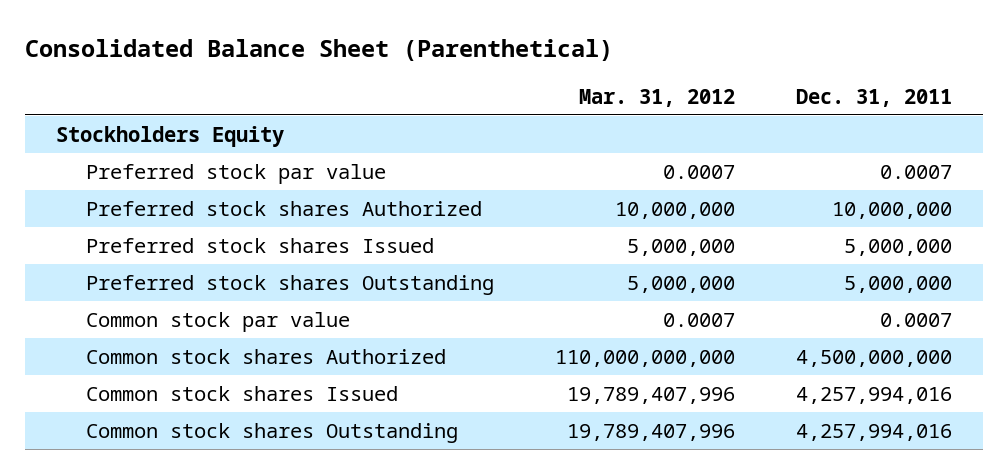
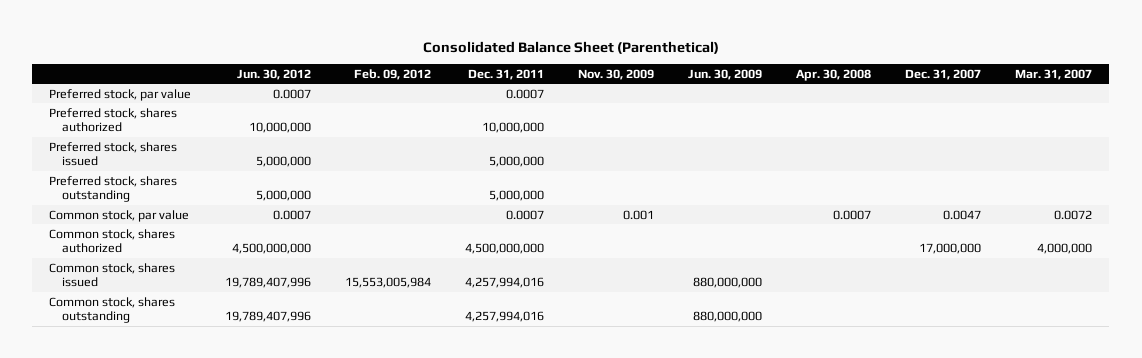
- | Mar. 31, 2012 | Dec. 31, 2011
+ | Jun. 30, 2012 | Feb. 09, 2012 | Dec. 31, 2011 | Nov. 30, 2009 | Jun. 30, 2009 | Apr. 30, 2008 | Dec. 31, 2007 | Mar. 31, 2007
- Stockholders Equity
- Preferred stock par value | 0.0007 | 0.0007
- Preferred stock shares Authorized | 10,000,000 | 10,000,000
- Preferred stock shares Issued | 5,000,000 | 5,000,000
- Preferred stock shares Outstanding | 5,000,000 | 5,000,000
- Common stock par value | 0.0007 | 0.0007
- Common stock shares Authorized | 110,000,000,000 | 4,500,000,000
- Common stock shares Issued | 19,789,407,996 | 4,257,994,016
- Common stock shares Outstanding | 19,789,407,996 | 4,257,994,016
+ Preferred stock, par value | 0.0007 | | 0.0007 | | | | |
+ Preferred stock, shares authorized | 10,000,000 | | 10,000,000 | | | | |
+ Preferred stock, shares issued | 5,000,000 | | 5,000,000 | | | | |
+ Preferred stock, shares outstanding | 5,000,000 | | 5,000,000 | | | | |
+ Common stock, par value | 0.0007 | | 0.0007 | 0.001 | | 0.0007 | 0.0047 | 0.0072
+ Common stock, shares authorized | 4,500,000,000 | | 4,500,000,000 | | | | 17,000,000 | 4,000,000
+ Common stock, shares issued | 19,789,407,996 | 15,553,005,984 | 4,257,994,016 | | 880,000,000 | | |
+ Common stock, shares outstanding | 19,789,407,996 | | 4,257,994,016 | | 880,000,000 | | |

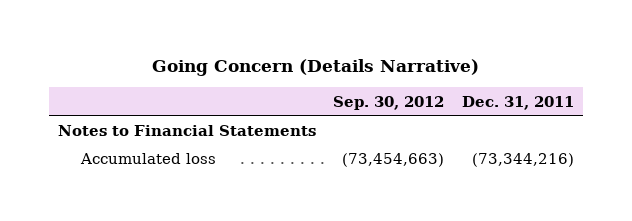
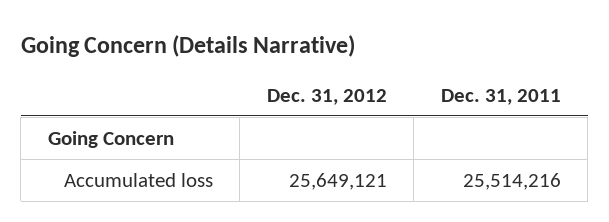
- | Sep. 30, 2012 | Dec. 31, 2011
+ | Dec. 31, 2012 | Dec. 31, 2011
- Notes to Financial Statements
- Accumulated loss | (73,454,663) | (73,344,216)
+ Going Concern
+ Accumulated loss | 25,649,121 | 25,514,216

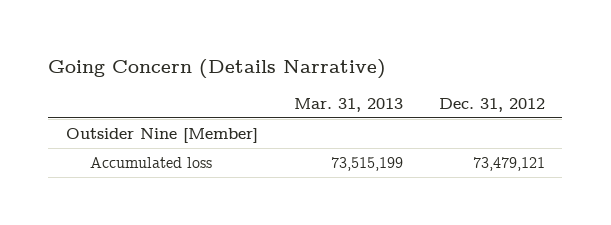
- | Dec. 31, 2012 | Dec. 31, 2011
+ | Mar. 31, 2013 | Dec. 31, 2012
- Going Concern
- Accumulated loss | 25,649,121 | 25,514,216
+ Outsider Nine [Member]
+ Accumulated loss | 73,515,199 | 73,479,121

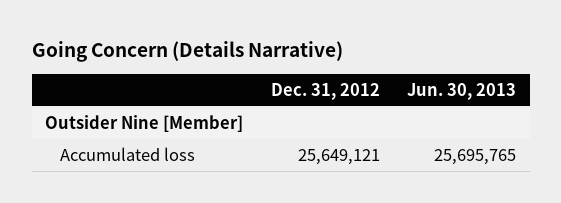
- | Mar. 31, 2013 | Dec. 31, 2012
+ | Dec. 31, 2012 | Jun. 30, 2013
- Accumulated loss | 73,515,199 | 73,479,121
+ Accumulated loss | 25,649,121 | 25,695,765

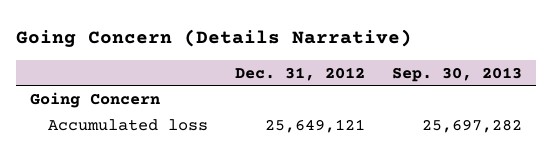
- | Dec. 31, 2012 | Jun. 30, 2013
+ | Dec. 31, 2012 | Sep. 30, 2013
- Outsider Nine [Member]
+ Going Concern

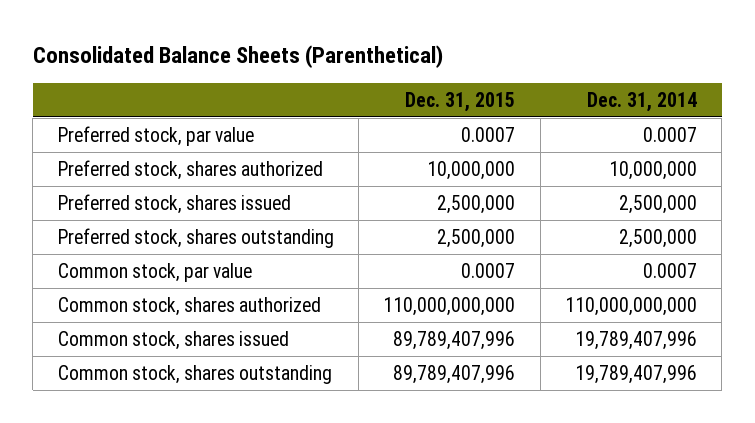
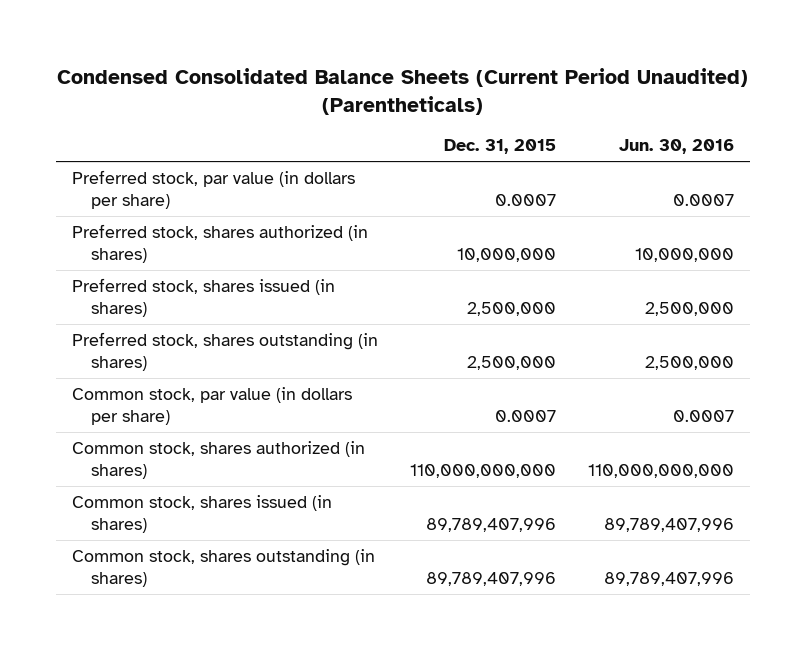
- Consolidated Balance Sheets (Parenthetical)
+ Condensed Consolidated Balance Sheets (Current Period Unaudited) (Parentheticals)
- | Dec. 31, 2015 | Dec. 31, 2014
+ | Dec. 31, 2015 | Jun. 30, 2016
- Preferred stock, par value | 0.0007 | 0.0007
- Preferred stock, shares authorized | 10,000,000 | 10,000,000
- Preferred stock, shares issued | 2,500,000 | 2,500,000
- Preferred stock, shares outstanding | 2,500,000 | 2,500,000
- Common stock, par value | 0.0007 | 0.0007
- Common stock, shares authorized | 110,000,000,000 | 110,000,000,000
- Common stock, shares issued | 89,789,407,996 | 19,789,407,996
- Common stock, shares outstanding | 89,789,407,996 | 19,789,407,996
+ Preferred stock, par value (in dollars per share) | 0.0007 | 0.0007
+ Preferred stock, shares authorized (in shares) | 10,000,000 | 10,000,000
+ Preferred stock, shares issued (in shares) | 2,500,000 | 2,500,000
+ Preferred stock, shares outstanding (in shares) | 2,500,000 | 2,500,000
+ Common stock, par value (in dollars per share) | 0.0007 | 0.0007
+ Common stock, shares authorized (in shares) | 110,000,000,000 | 110,000,000,000
+ Common stock, shares issued (in shares) | 89,789,407,996 | 89,789,407,996
+ Common stock, shares outstanding (in shares) | 89,789,407,996 | 89,789,407,996

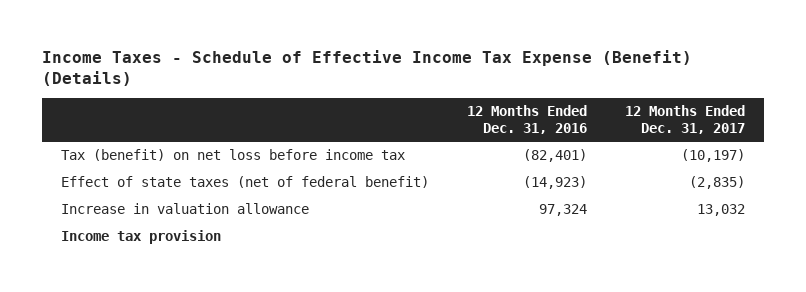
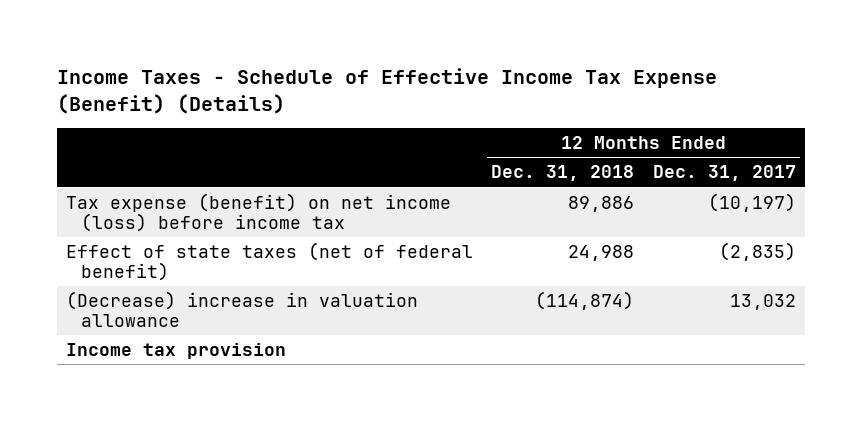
- | 12 Months Ended Dec. 31, 2016 | 12 Months Ended Dec. 31, 2017
+ | 12 Months Ended Dec. 31, 2018 | 12 Months Ended Dec. 31, 2017
- Tax (benefit) on net loss before income tax | (82,401) | (10,197)
+ Tax expense (benefit) on net income (loss) before income tax | 89,886 | (10,197)
- Increase in valuation allowance | 97,324 | 13,032
+ (Decrease) increase in valuation allowance | (114,874) | 13,032

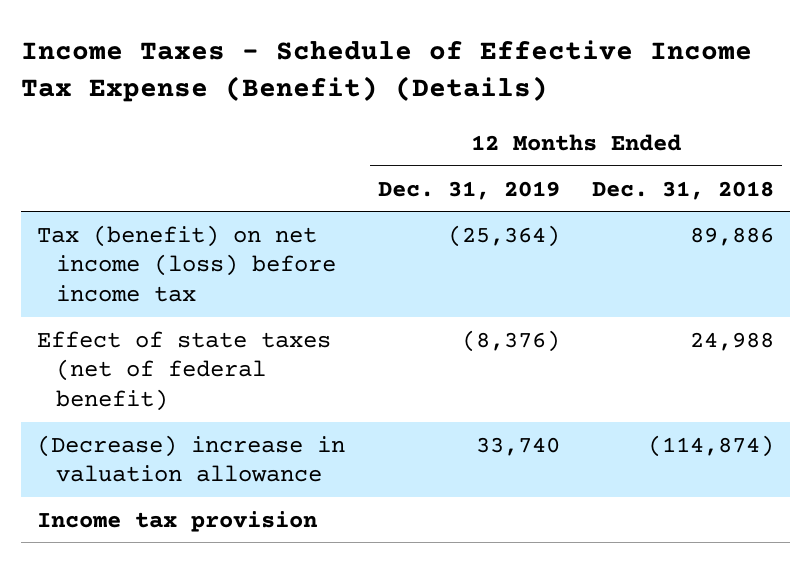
- | 12 Months Ended Dec. 31, 2018 | 12 Months Ended Dec. 31, 2017
+ | 12 Months Ended Dec. 31, 2019 | 12 Months Ended Dec. 31, 2018
- Tax expense (benefit) on net income (loss) before income tax | 89,886 | (10,197)
+ Tax (benefit) on net income (loss) before income tax | (25,364) | 89,886

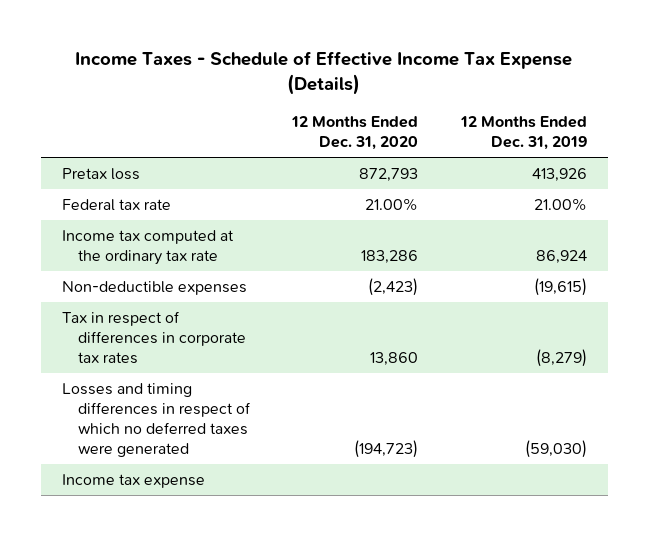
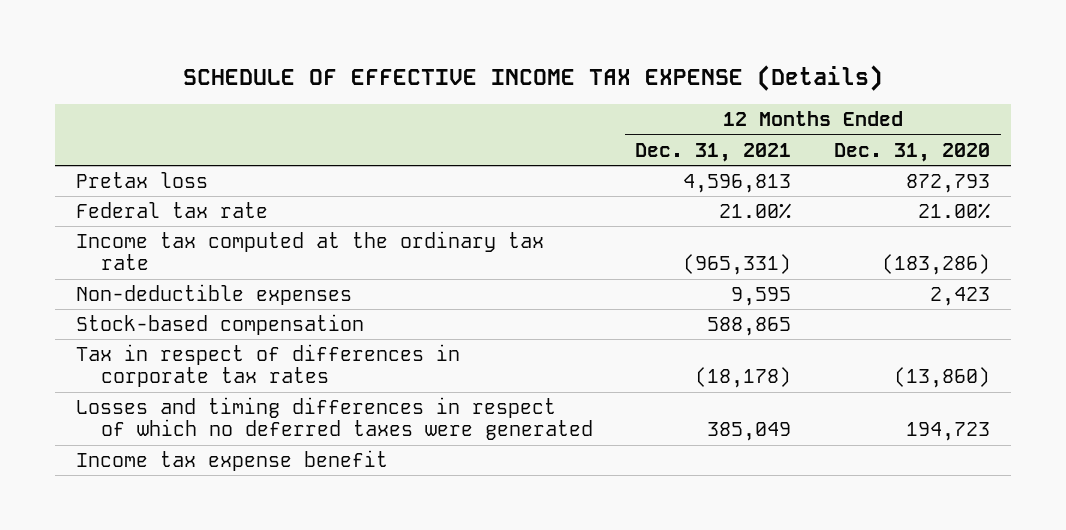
- Income Taxes - Schedule of Effective Income Tax Expense (Details)
+ SCHEDULE OF EFFECTIVE INCOME TAX EXPENSE (Details)
- | 12 Months Ended Dec. 31, 2020 | 12 Months Ended Dec. 31, 2019
+ | 12 Months Ended Dec. 31, 2021 | 12 Months Ended Dec. 31, 2020
- Income tax computed at the ordinary tax rate | 183,286 | 86,924
- Non-deductible expenses | (2,423) | (19,615)
- Tax in respect of differences in corporate tax rates | 13,860 | (8,279)
- Losses and timing differences in respect of which no deferred taxes were generated | (194,723) | (59,030)
- Income tax expense
+ Income tax computed at the ordinary tax rate | (965,331) | (183,286)
+ Non-deductible expenses | 9,595 | 2,423
+ Stock-based compensation | 588,865 |
+ Tax in respect of differences in corporate tax rates | (18,178) | (13,860)
+ Losses and timing differences in respect of which no deferred taxes were generated | 385,049 | 194,723
+ Income tax expense benefit

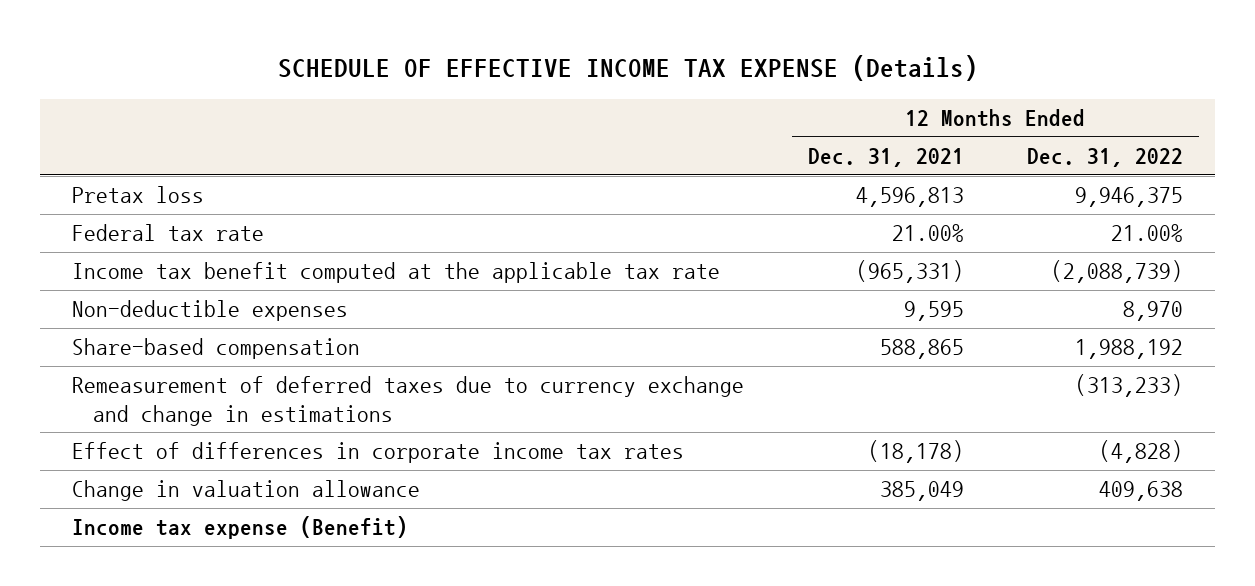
- | 12 Months Ended Dec. 31, 2021 | 12 Months Ended Dec. 31, 2020
+ | 12 Months Ended Dec. 31, 2021 | 12 Months Ended Dec. 31, 2022
- Income tax computed at the ordinary tax rate | (965,331) | (183,286)
+ Income tax benefit computed at the applicable tax rate | (965,331) | (2,088,739)
- Stock-based compensation | 588,865 |
- Tax in respect of differences in corporate tax rates | (18,178) | (13,860)
- Losses and timing differences in respect of which no deferred taxes were generated | 385,049 | 194,723
- Income tax expense benefit
+ Share-based compensation | 588,865 | 1,988,192
+ Remeasurement of deferred taxes due to currency exchange and change in estimations | | (313,233)
+ Effect of differences in corporate income tax rates | (18,178) | (4,828)
+ Change in valuation allowance | 385,049 | 409,638
+ Income tax expense (Benefit)

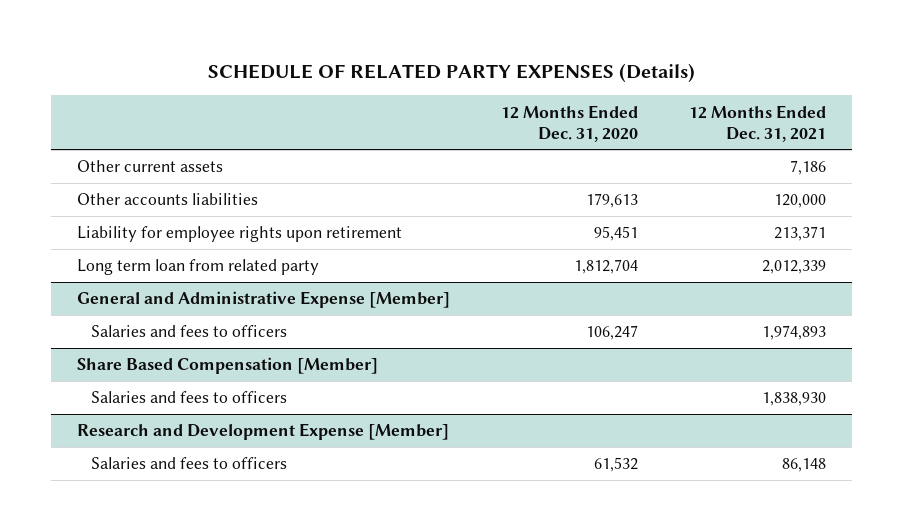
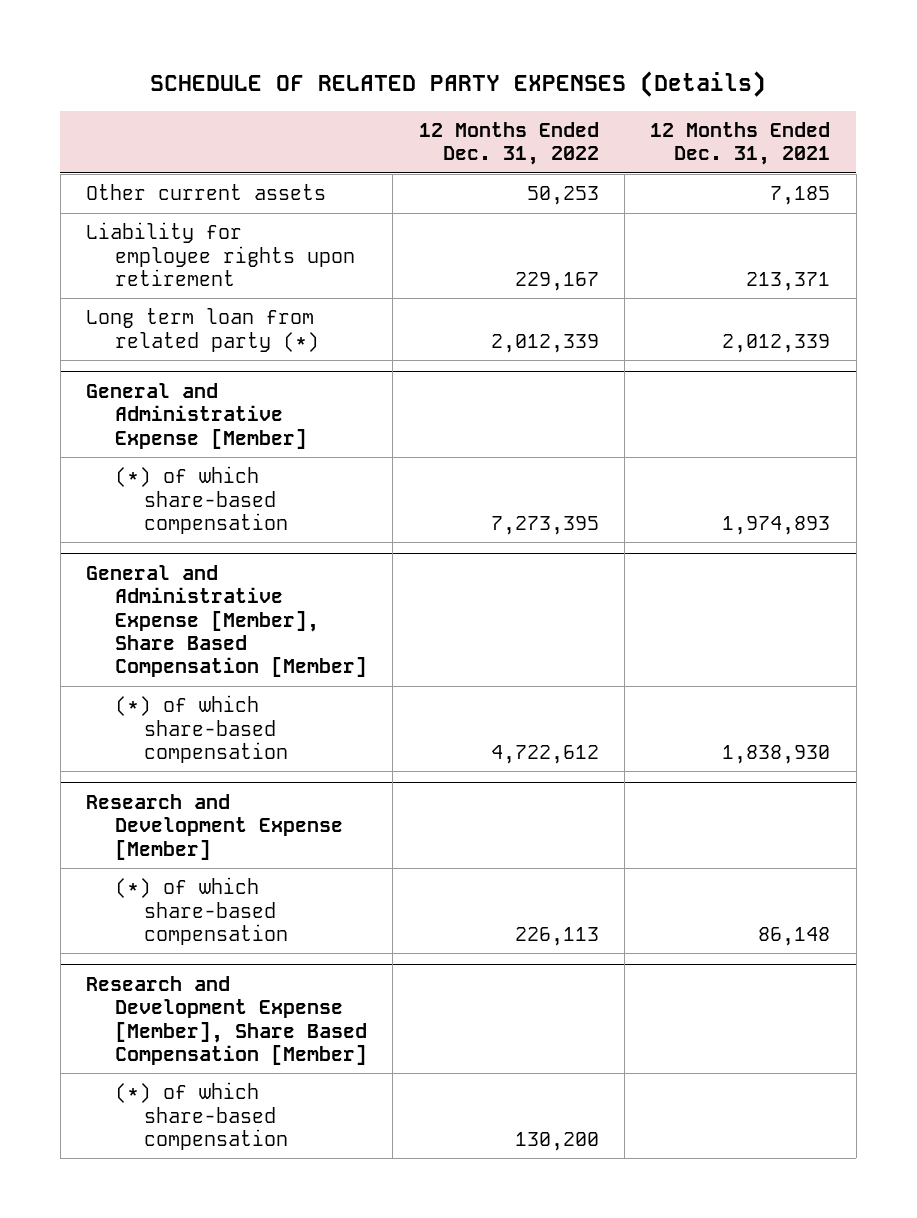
- | 12 Months Ended Dec. 31, 2020 | 12 Months Ended Dec. 31, 2021
+ | 12 Months Ended Dec. 31, 2022 | 12 Months Ended Dec. 31, 2021
- Other current assets | | 7,186
- Other accounts liabilities | 179,613 | 120,000
+ Other current assets | 50,253 | 7,185
- Long term loan from related party | 1,812,704 | 2,012,339
+ Long term loan from related party (*) | 2,012,339 | 2,012,339
@ General and Administrative Expense [Member]
- Salaries and fees to officers | 106,247 | 1,974,893
- Share Based Compensation [Member]
- Salaries and fees to officers | | 1,838,930
@ General and Administrative Expense [Member]
+ (*) of which share-based compensation | 7,273,395 | 1,974,893
+ General and Administrative Expense [Member], Share Based Compensation [Member]
+ (*) of which share-based compensation | 4,722,612 | 1,838,930
@ Research and Development Expense [Member]
- Salaries and fees to officers | 61,532 | 86,148
+ (*) of which share-based compensation | 226,113 | 86,148
+ Research and Development Expense [Member], Share Based Compensation [Member]
+ (*) of which share-based compensation | 130,200 |

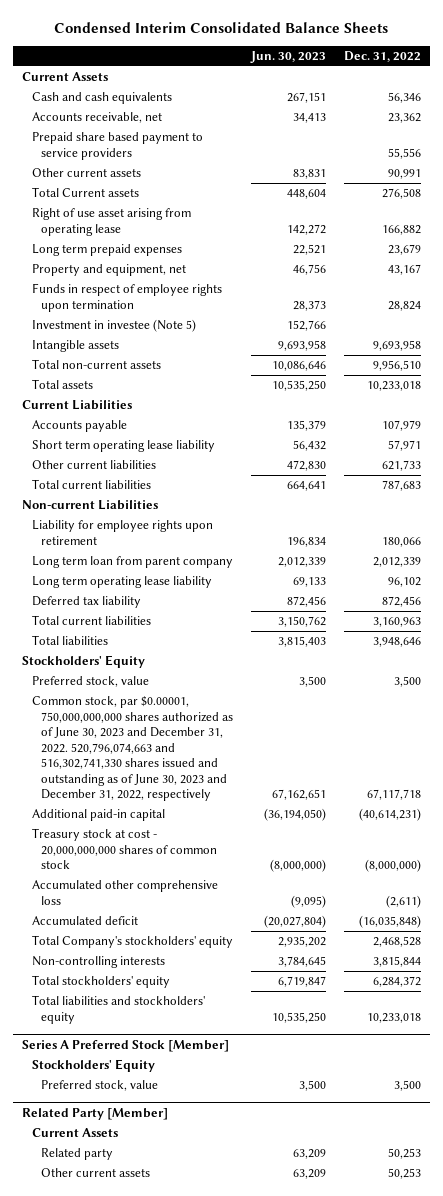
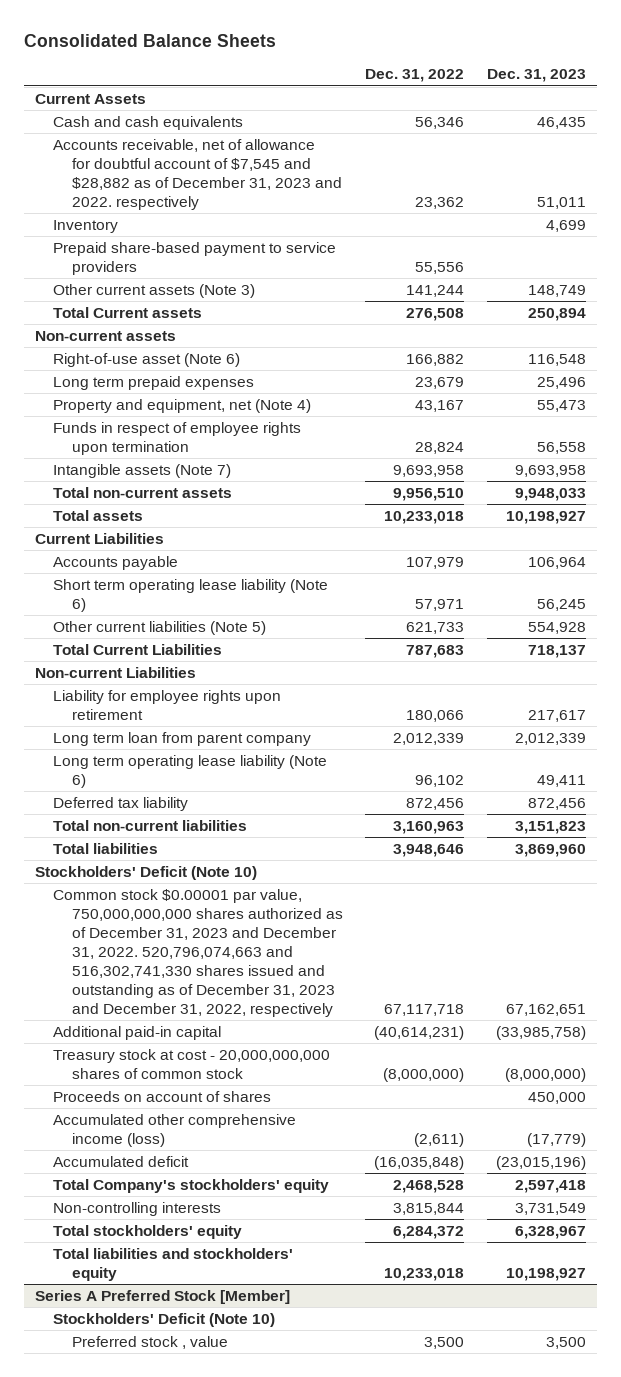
- Condensed Interim Consolidated Balance Sheets
+ Consolidated Balance Sheets
- | Jun. 30, 2023 | Dec. 31, 2022
+ | Dec. 31, 2022 | Dec. 31, 2023
- Accounts receivable, net | 34,413 | 23,362
- Prepaid share based payment to service providers | | 55,556
- Other current assets | 83,831 | 90,991
+ Accounts receivable, net of allowance for doubtful account of $7,545 and $28,882 as of December 31, 2023 and 2022. respectively | 23,362 | 51,011
+ Inventory | | 4,699
+ Prepaid share-based payment to service providers | 55,556 |
+ Other current assets (Note 3) | 141,244 | 148,749
- Right of use asset arising from operating lease | 142,272 | 166,882
+ Non-current assets
+ Right-of-use asset (Note 6) | 166,882 | 116,548
- Property and equipment, net | 46,756 | 43,167
+ Property and equipment, net (Note 4) | 43,167 | 55,473
- Investment in investee (Note 5) | 152,766 |
- Intangible assets | 9,693,958 | 9,693,958
+ Intangible assets (Note 7) | 9,693,958 | 9,693,958
- Short term operating lease liability | 56,432 | 57,971
- Other current liabilities | 472,830 | 621,733
- Total current liabilities | 664,641 | 787,683
+ Short term operating lease liability (Note 6) | 57,971 | 56,245
+ Other current liabilities (Note 5) | 621,733 | 554,928
+ Total Current Liabilities | 787,683 | 718,137
- Long term operating lease liability | 69,133 | 96,102
+ Long term operating lease liability (Note 6) | 96,102 | 49,411
- Total current liabilities | 3,150,762 | 3,160,963
+ Total non-current liabilities | 3,160,963 | 3,151,823
- Stockholders' Equity
- Preferred stock, value | 3,500 | 3,500
- Common stock, par $0.00001, 750,000,000,000 shares authorized as of June 30, 2023 and December 31, 2022. 520,796,074,663 and 516,302,741,330 shares issued and outstanding as of June 30, 2023 and December 31, 2022, respectively | 67,162,651 | 67,117,718
+ Stockholders' Deficit (Note 10)
+ Common stock $0.00001 par value, 750,000,000,000 shares authorized as of December 31, 2023 and December 31, 2022. 520,796,074,663 and 516,302,741,330 shares issued and outstanding as of December 31, 2023 and December 31, 2022, respectively | 67,117,718 | 67,162,651
- Accumulated other comprehensive loss | (9,095) | (2,611)
+ Proceeds on account of shares | | 450,000
+ Accumulated other comprehensive income (loss) | (2,611) | (17,779)
@ Series A Preferred Stock [Member]
- Stockholders' Equity
- Preferred stock, value | 3,500 | 3,500
- Related Party [Member]
- Current Assets
- Related party | 63,209 | 50,253
- Other current assets | 63,209 | 50,253
@ Series A Preferred Stock [Member]
+ Stockholders' Deficit (Note 10)
+ Preferred stock , value | 3,500 | 3,500

